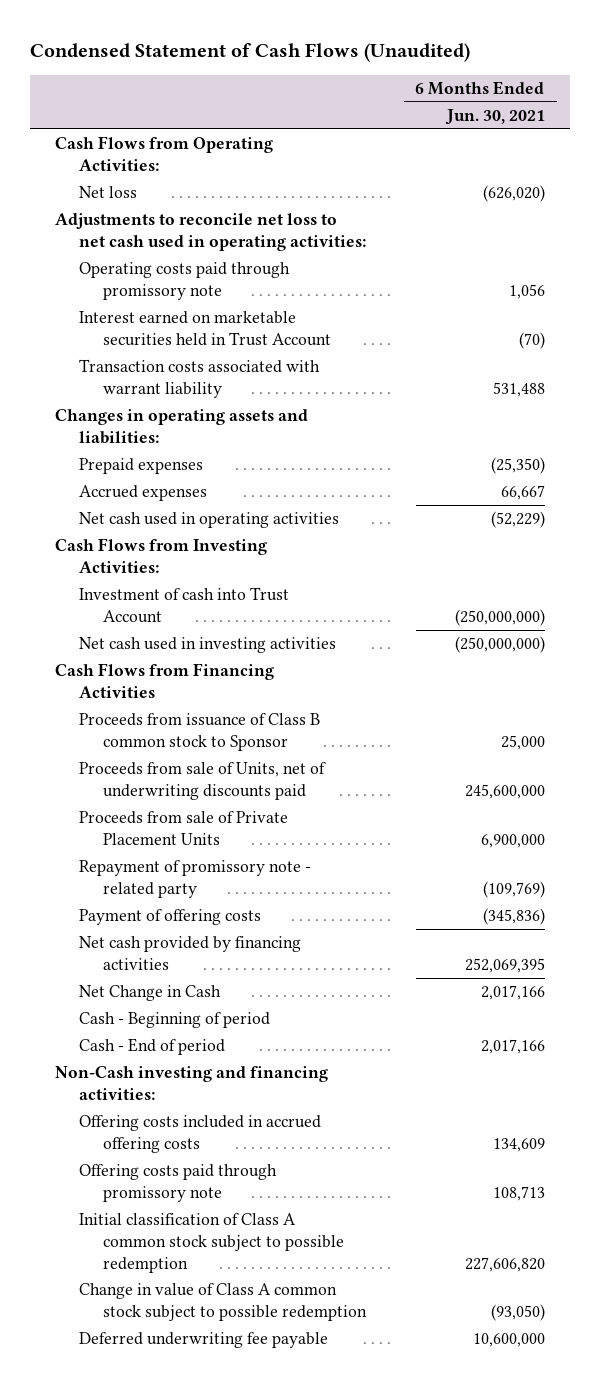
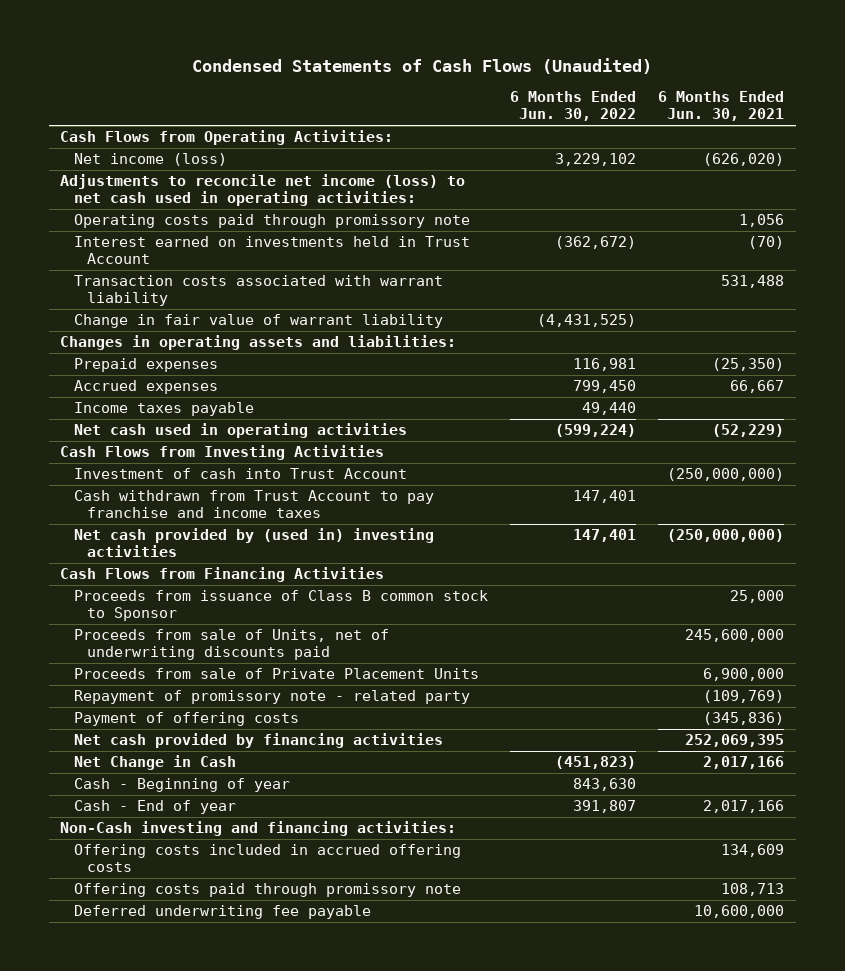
- Condensed Statement of Cash Flows (Unaudited)
+ Condensed Statements of Cash Flows (Unaudited)
- | 6 Months Ended Jun. 30, 2021
+ | 6 Months Ended Jun. 30, 2022 | 6 Months Ended Jun. 30, 2021
- Net loss | (626,020)
- Adjustments to reconcile net loss to net cash used in operating activities:
+ Net income (loss) | 3,229,102 | (626,020)
+ Adjustments to reconcile net income (loss) to net cash used in operating activities:
- Interest earned on marketable securities held in Trust Account | (70)
+ Interest earned on investments held in Trust Account | (362,672) | (70)
+ Change in fair value of warrant liability | (4,431,525) |
+ Income taxes payable | 49,440 |
- Cash Flows from Investing Activities:
+ Cash Flows from Investing Activities
- Net cash used in investing activities | (250,000,000)
+ Cash withdrawn from Trust Account to pay franchise and income taxes | 147,401 |
+ Net cash provided by (used in) investing activities | 147,401 | (250,000,000)
- Cash - Beginning of period
- Cash - End of period | 2,017,166
+ Cash - Beginning of year | 843,630 |
+ Cash - End of year | 391,807 | 2,017,166
- Initial classification of Class A common stock subject to possible redemption | 227,606,820
- Change in value of Class A common stock subject to possible redemption | (93,050)

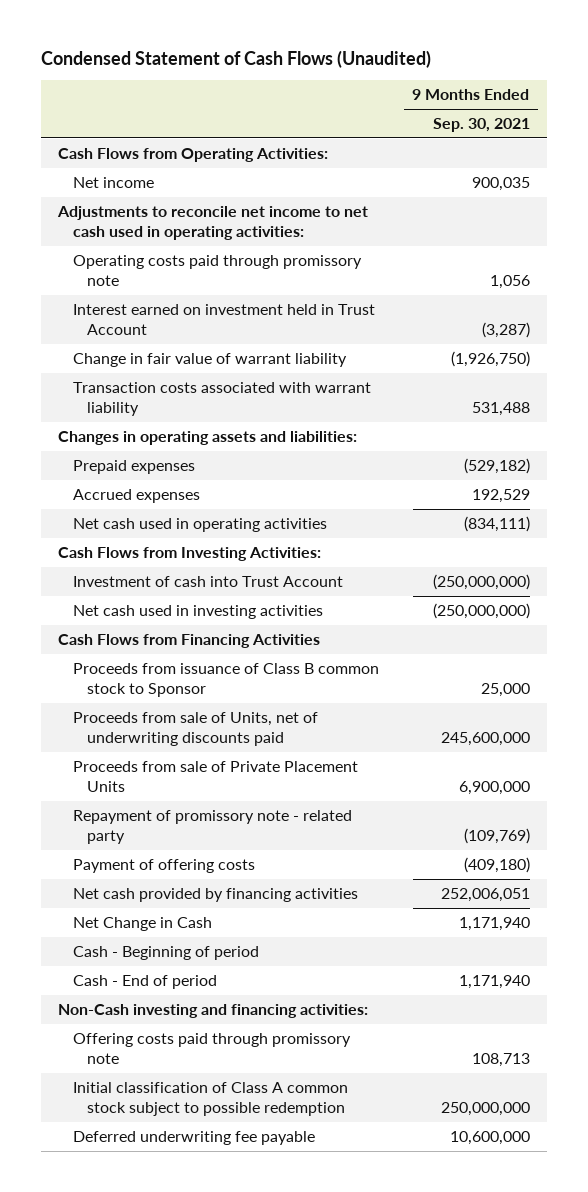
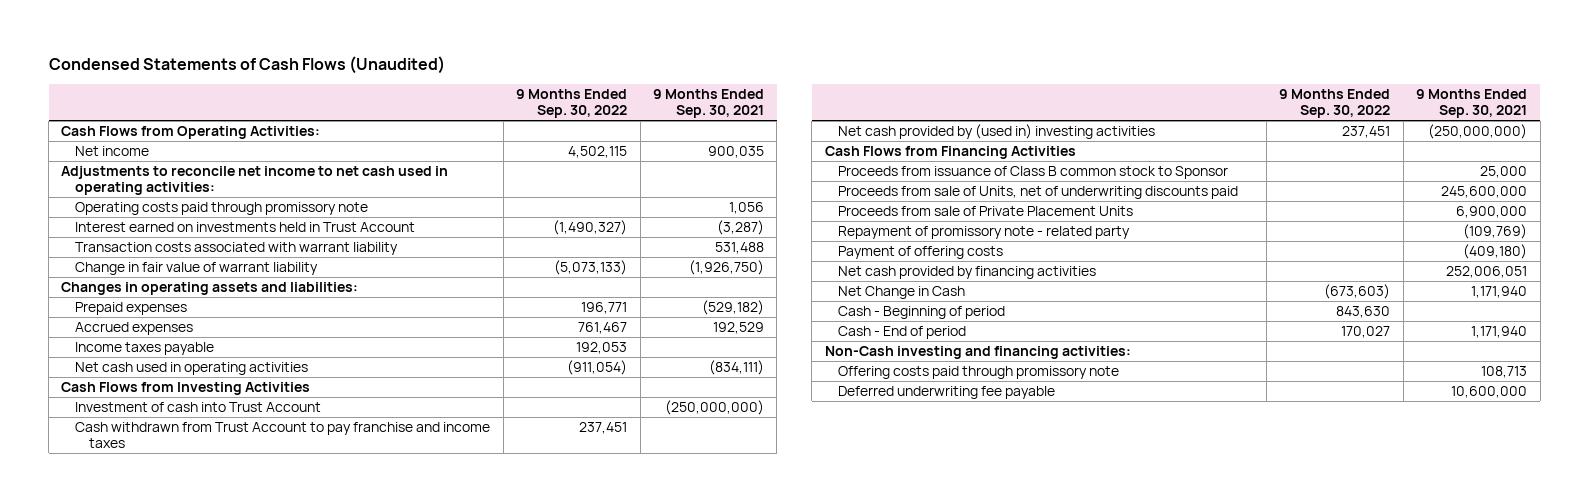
- Condensed Statement of Cash Flows (Unaudited)
+ Condensed Statements of Cash Flows (Unaudited)
- | 9 Months Ended Sep. 30, 2021
+ | 9 Months Ended Sep. 30, 2022 | 9 Months Ended Sep. 30, 2021
- Interest earned on investment held in Trust Account | (3,287)
+ Interest earned on investments held in Trust Account | (1,490,327) | (3,287)
moved down: Change in fair value of warrant liability | (5,073,133) | (1,926,750)
+ Income taxes payable | 192,053 |
- Cash Flows from Investing Activities:
+ Cash Flows from Investing Activities
- Net cash used in investing activities | (250,000,000)
+ Cash withdrawn from Trust Account to pay franchise and income taxes | 237,451 |
+ Net cash provided by (used in) investing activities | 237,451 | (250,000,000)
- Initial classification of Class A common stock subject to possible redemption | 250,000,000

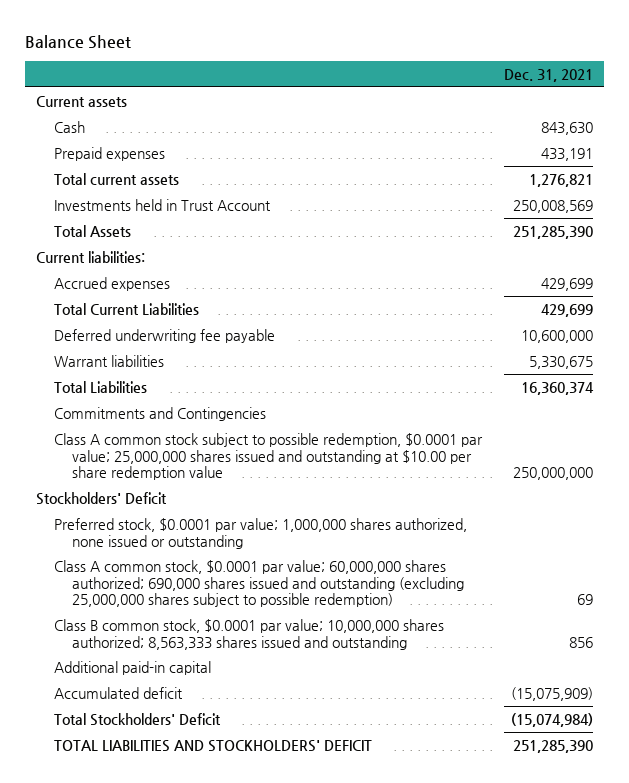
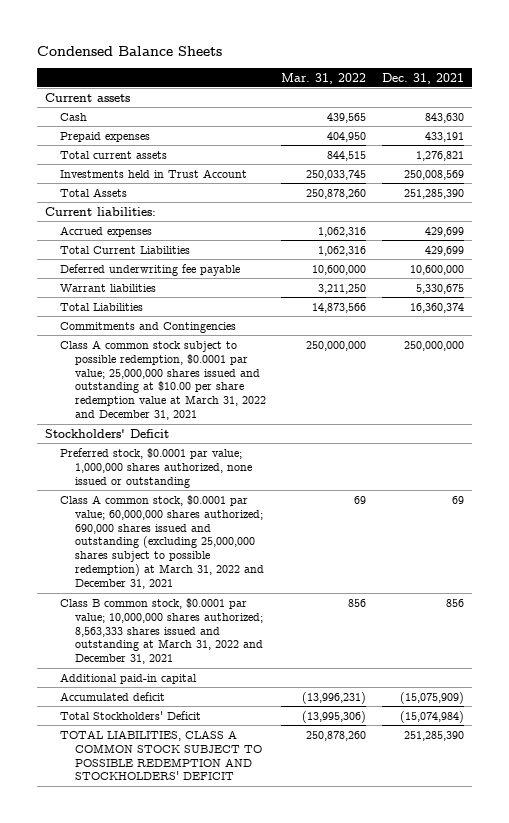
- Balance Sheet
+ Condensed Balance Sheets
- | Dec. 31, 2021
+ | Mar. 31, 2022 | Dec. 31, 2021
- Class A common stock subject to possible redemption, $0.0001 par value; 25,000,000 shares issued and outstanding at $10.00 per share redemption value | 250,000,000
+ Class A common stock subject to possible redemption, $0.0001 par value; 25,000,000 shares issued and outstanding at $10.00 per share redemption value at March 31, 2022 and December 31, 2021 | 250,000,000 | 250,000,000
- Class A common stock, $0.0001 par value; 60,000,000 shares authorized; 690,000 shares issued and outstanding (excluding 25,000,000 shares subject to possible redemption) | 69
- Class B common stock, $0.0001 par value; 10,000,000 shares authorized; 8,563,333 shares issued and outstanding | 856
+ Class A common stock, $0.0001 par value; 60,000,000 shares authorized; 690,000 shares issued and outstanding (excluding 25,000,000 shares subject to possible redemption) at March 31, 2022 and December 31, 2021 | 69 | 69
+ Class B common stock, $0.0001 par value; 10,000,000 shares authorized; 8,563,333 shares issued and outstanding at March 31, 2022 and December 31, 2021 | 856 | 856
- TOTAL LIABILITIES AND STOCKHOLDERS' DEFICIT | 251,285,390
+ TOTAL LIABILITIES, CLASS A COMMON STOCK SUBJECT TO POSSIBLE REDEMPTION AND STOCKHOLDERS' DEFICIT | 250,878,260 | 251,285,390

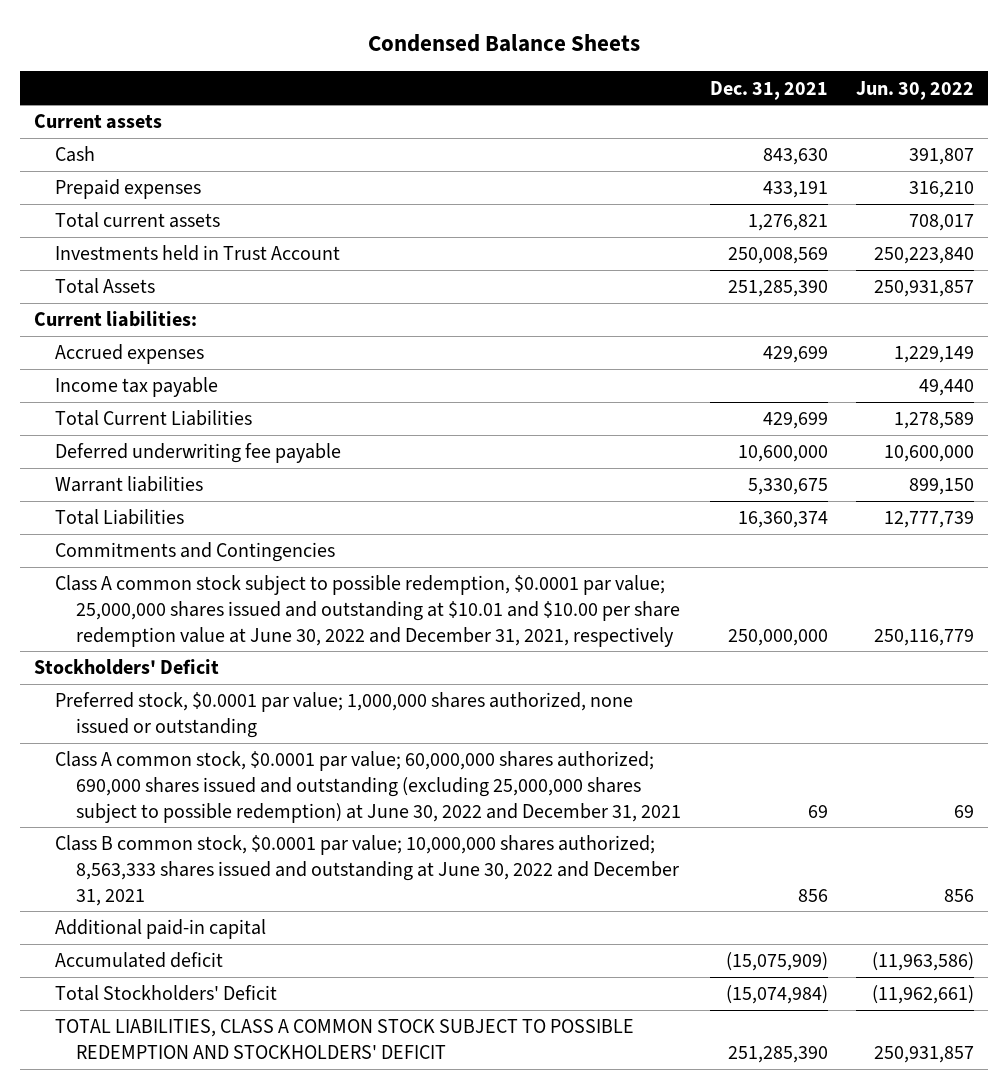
- | Mar. 31, 2022 | Dec. 31, 2021
+ | Dec. 31, 2021 | Jun. 30, 2022
+ Income tax payable | | 49,440
- Class A common stock subject to possible redemption, $0.0001 par value; 25,000,000 shares issued and outstanding at $10.00 per share redemption value at March 31, 2022 and December 31, 2021 | 250,000,000 | 250,000,000
+ Class A common stock subject to possible redemption, $0.0001 par value; 25,000,000 shares issued and outstanding at $10.01 and $10.00 per share redemption value at June 30, 2022 and December 31, 2021, respectively | 250,000,000 | 250,116,779
- Class A common stock, $0.0001 par value; 60,000,000 shares authorized; 690,000 shares issued and outstanding (excluding 25,000,000 shares subject to possible redemption) at March 31, 2022 and December 31, 2021 | 69 | 69
- Class B common stock, $0.0001 par value; 10,000,000 shares authorized; 8,563,333 shares issued and outstanding at March 31, 2022 and December 31, 2021 | 856 | 856
+ Class A common stock, $0.0001 par value; 60,000,000 shares authorized; 690,000 shares issued and outstanding (excluding 25,000,000 shares subject to possible redemption) at June 30, 2022 and December 31, 2021 | 69 | 69
+ Class B common stock, $0.0001 par value; 10,000,000 shares authorized; 8,563,333 shares issued and outstanding at June 30, 2022 and December 31, 2021 | 856 | 856

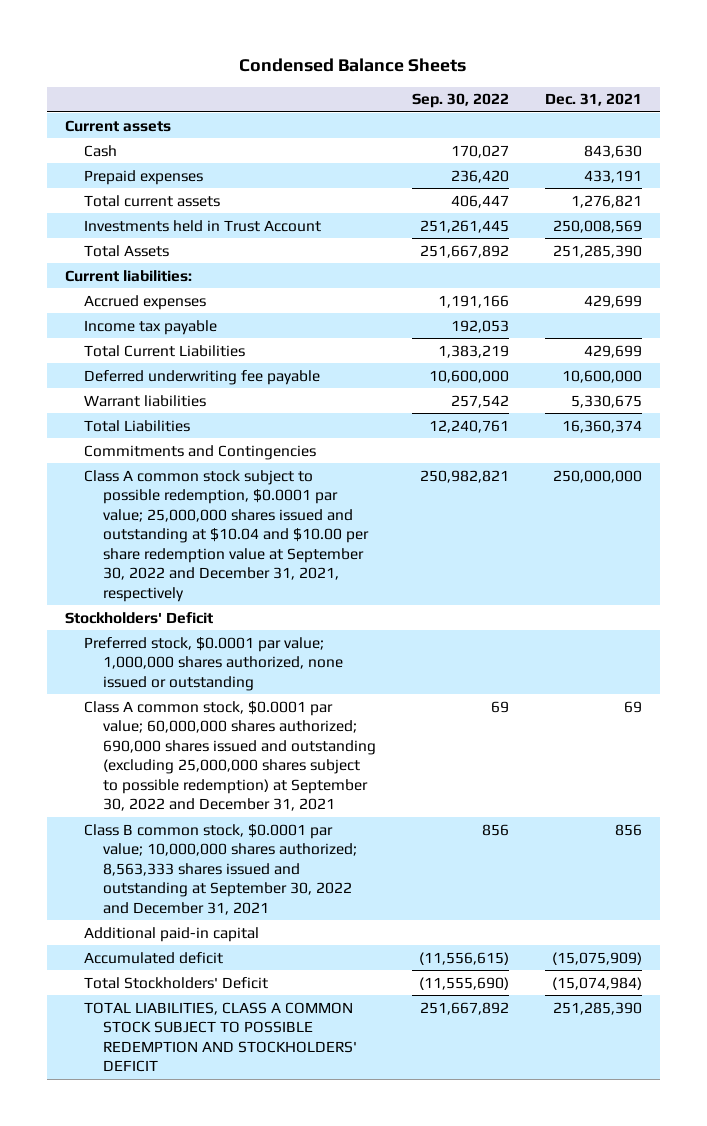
- | Dec. 31, 2021 | Jun. 30, 2022
+ | Sep. 30, 2022 | Dec. 31, 2021
- Class A common stock subject to possible redemption, $0.0001 par value; 25,000,000 shares issued and outstanding at $10.01 and $10.00 per share redemption value at June 30, 2022 and December 31, 2021, respectively | 250,000,000 | 250,116,779
+ Class A common stock subject to possible redemption, $0.0001 par value; 25,000,000 shares issued and outstanding at $10.04 and $10.00 per share redemption value at September 30, 2022 and December 31, 2021, respectively | 250,982,821 | 250,000,000
- Class A common stock, $0.0001 par value; 60,000,000 shares authorized; 690,000 shares issued and outstanding (excluding 25,000,000 shares subject to possible redemption) at June 30, 2022 and December 31, 2021 | 69 | 69
- Class B common stock, $0.0001 par value; 10,000,000 shares authorized; 8,563,333 shares issued and outstanding at June 30, 2022 and December 31, 2021 | 856 | 856
+ Class A common stock, $0.0001 par value; 60,000,000 shares authorized; 690,000 shares issued and outstanding (excluding 25,000,000 shares subject to possible redemption) at September 30, 2022 and December 31, 2021 | 69 | 69
+ Class B common stock, $0.0001 par value; 10,000,000 shares authorized; 8,563,333 shares issued and outstanding at September 30, 2022 and December 31, 2021 | 856 | 856

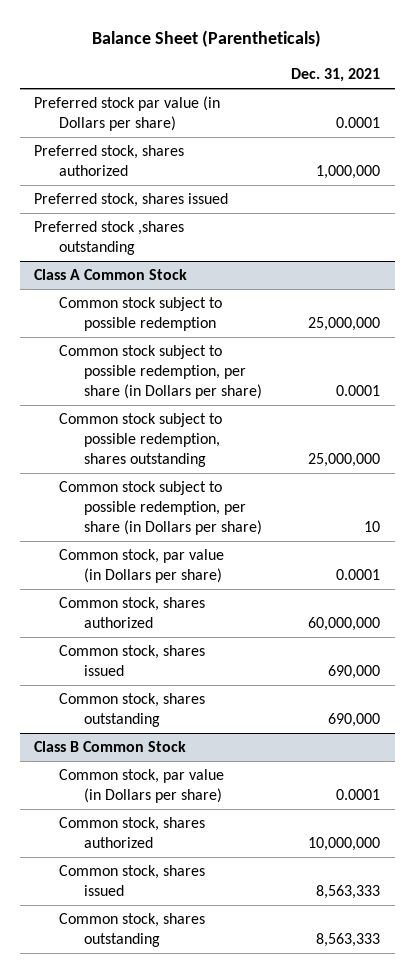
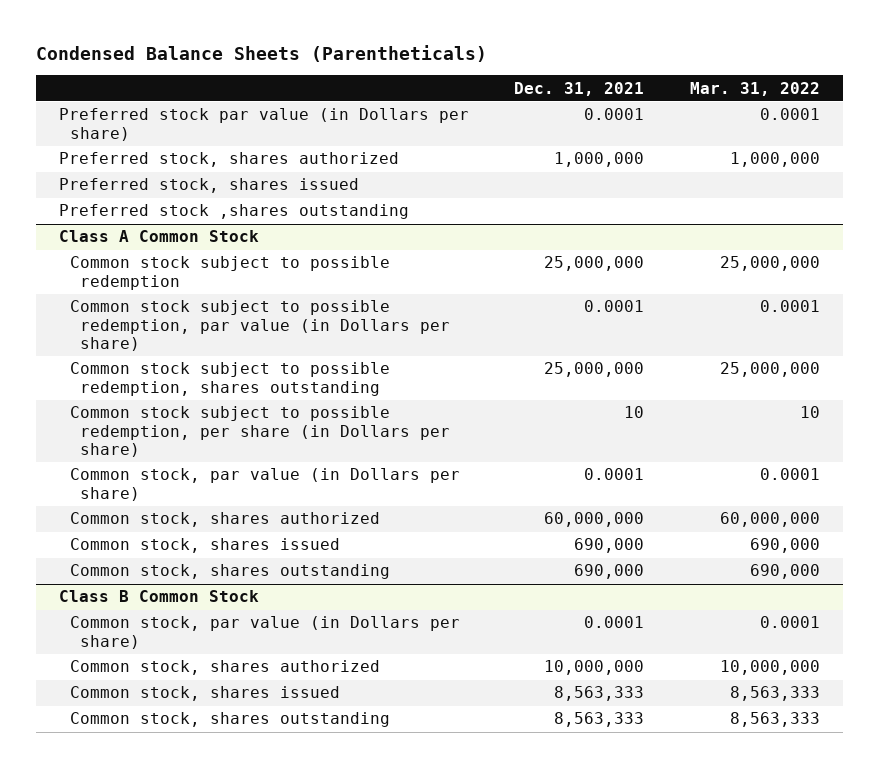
- Balance Sheet (Parentheticals)
+ Condensed Balance Sheets (Parentheticals)
- | Dec. 31, 2021
+ | Dec. 31, 2021 | Mar. 31, 2022
@ Class A Common Stock
- Common stock subject to possible redemption, per share (in Dollars per share) | 0.0001
+ Common stock subject to possible redemption, par value (in Dollars per share) | 0.0001 | 0.0001

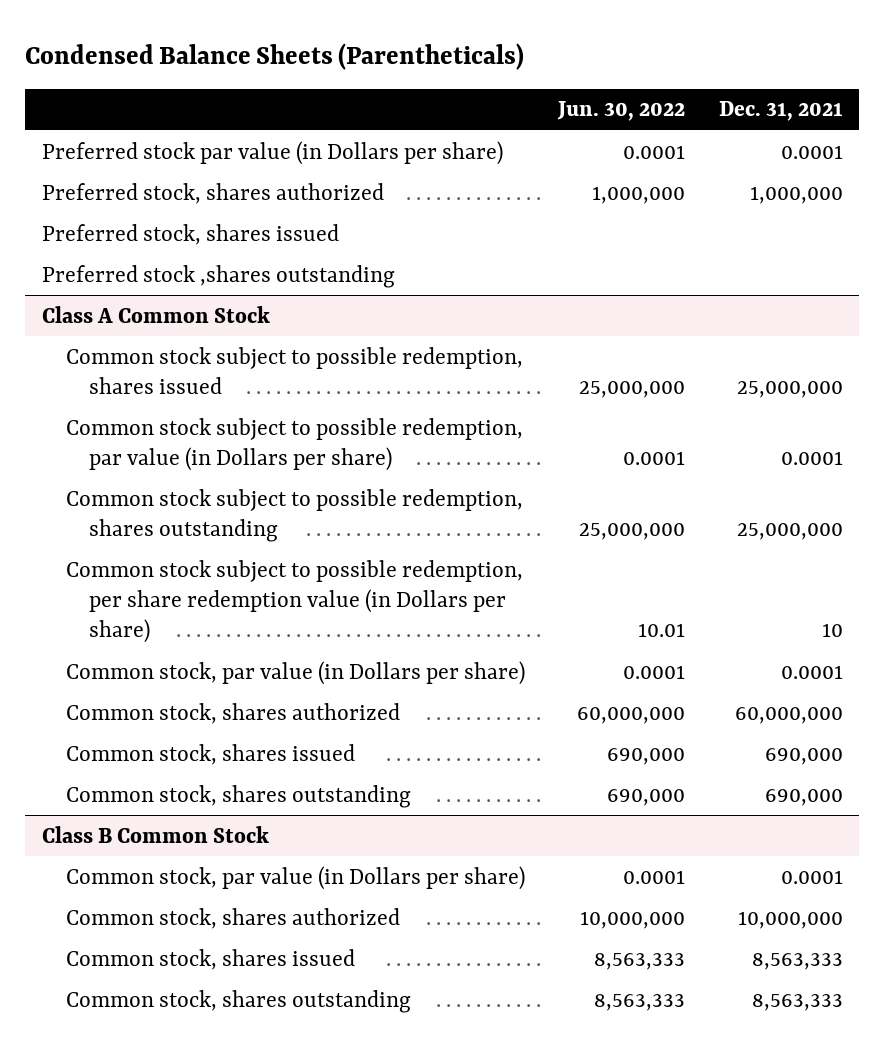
- | Dec. 31, 2021 | Mar. 31, 2022
+ | Jun. 30, 2022 | Dec. 31, 2021
@ Class A Common Stock
- Common stock subject to possible redemption | 25,000,000 | 25,000,000
+ Common stock subject to possible redemption, shares issued | 25,000,000 | 25,000,000
- Common stock subject to possible redemption, per share (in Dollars per share) | 10 | 10
+ Common stock subject to possible redemption, per share redemption value (in Dollars per share) | 10.01 | 10

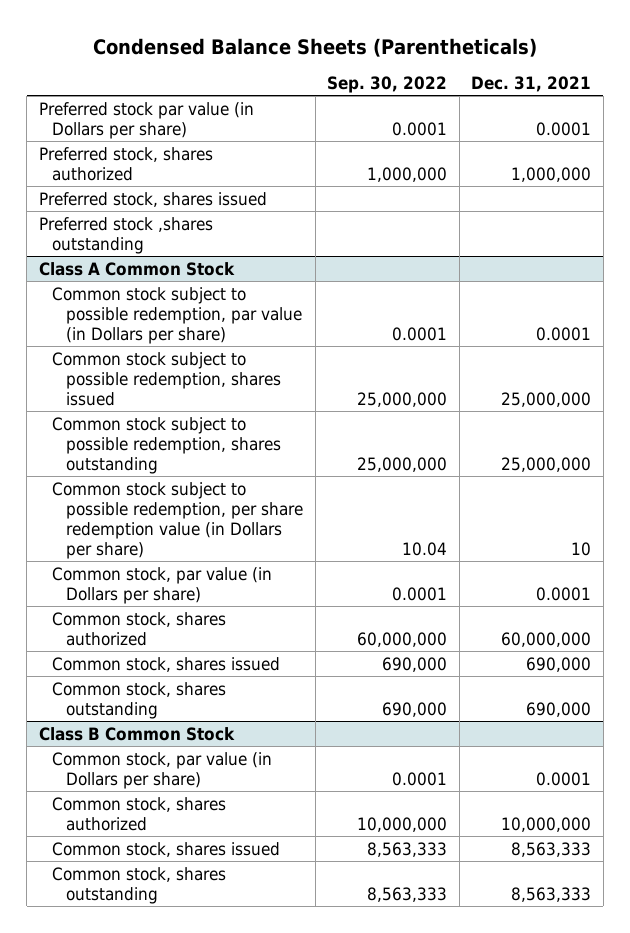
- | Jun. 30, 2022 | Dec. 31, 2021
+ | Sep. 30, 2022 | Dec. 31, 2021
@ Class A Common Stock
moved down: Common stock subject to possible redemption, shares issued | 25,000,000 | 25,000,000

